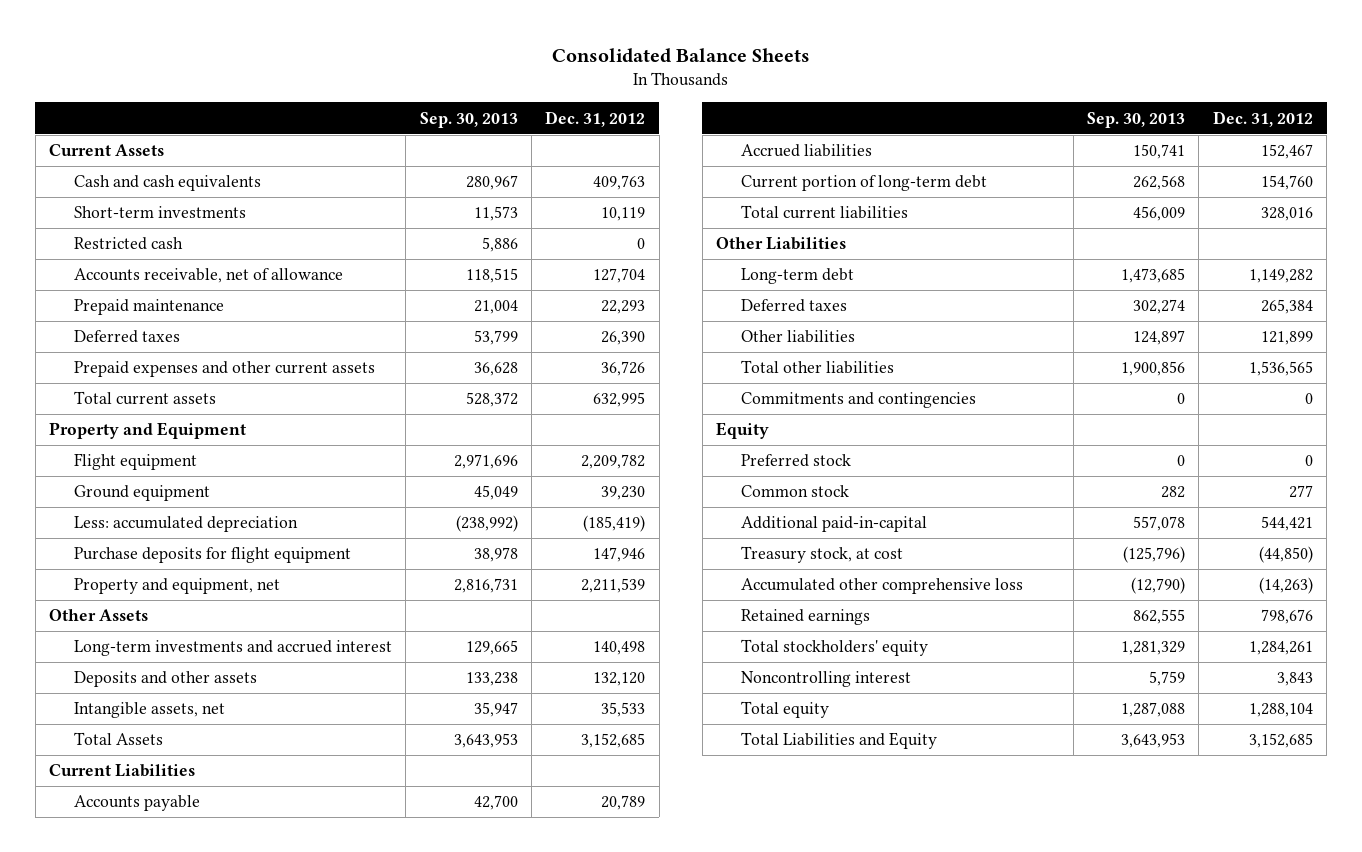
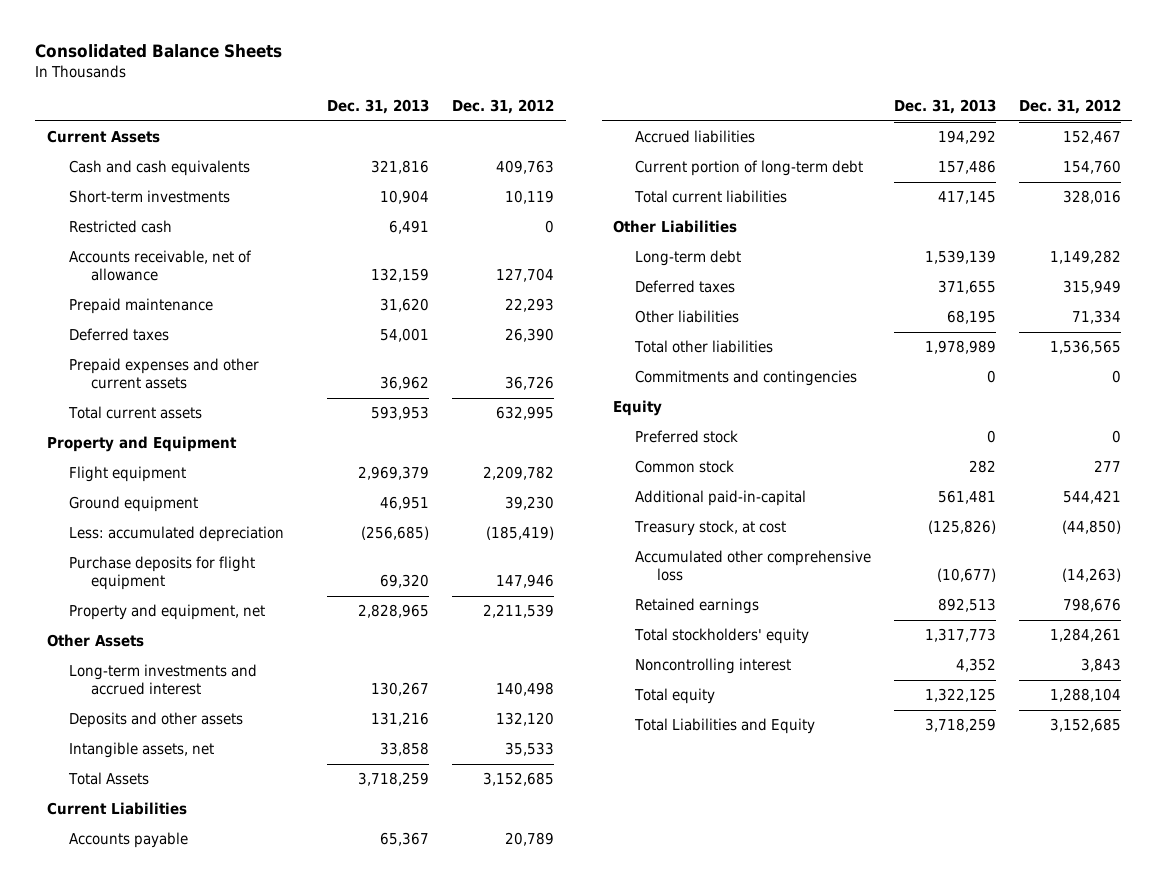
- | Sep. 30, 2013 | Dec. 31, 2012
+ | Dec. 31, 2013 | Dec. 31, 2012
- Deferred taxes | 302,274 | 265,384
- Other liabilities | 124,897 | 121,899
+ Deferred taxes | 371,655 | 315,949
+ Other liabilities | 68,195 | 71,334

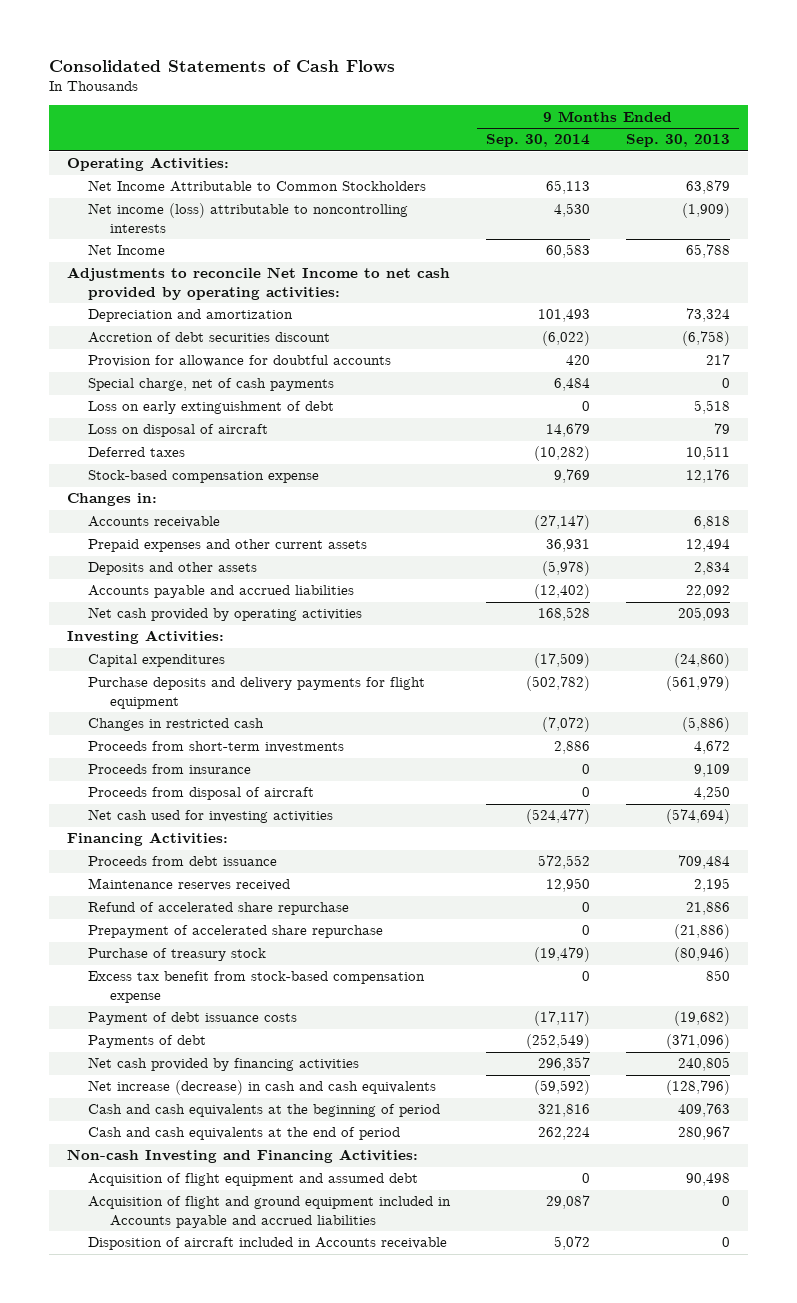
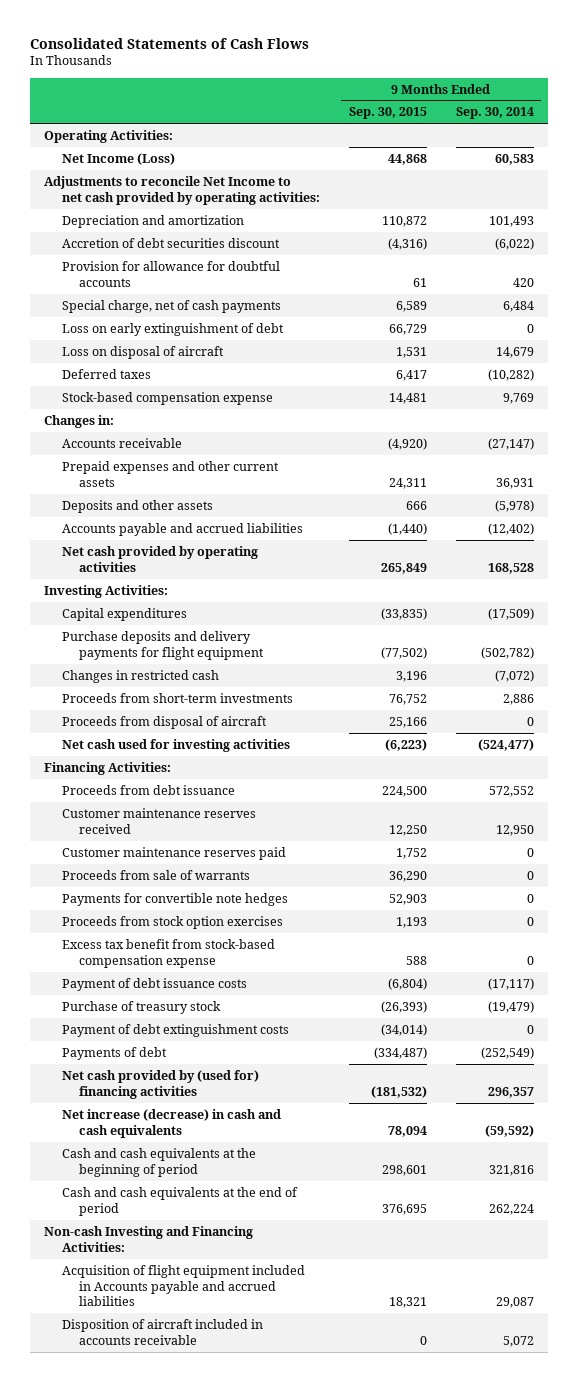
- | 9 Months Ended Sep. 30, 2014 | 9 Months Ended Sep. 30, 2013
+ | 9 Months Ended Sep. 30, 2015 | 9 Months Ended Sep. 30, 2014
- Net Income Attributable to Common Stockholders | 65,113 | 63,879
- Net income (loss) attributable to noncontrolling interests | 4,530 | (1,909)
- Net Income | 60,583 | 65,788
+ Net Income (Loss) | 44,868 | 60,583
- Proceeds from insurance | 0 | 9,109
- Maintenance reserves received | 12,950 | 2,195
- Refund of accelerated share repurchase | 0 | 21,886
- Prepayment of accelerated share repurchase | 0 | (21,886)
+ Customer maintenance reserves received | 12,250 | 12,950
+ Customer maintenance reserves paid | 1,752 | 0
+ Proceeds from sale of warrants | 36,290 | 0
+ Payments for convertible note hedges | 52,903 | 0
+ Proceeds from stock option exercises | 1,193 | 0
moved down: Purchase of treasury stock | (26,393) | (19,479)
+ Payment of debt extinguishment costs | (34,014) | 0
- Net cash provided by financing activities | 296,357 | 240,805
+ Net cash provided by (used for) financing activities | (181,532) | 296,357
- Acquisition of flight equipment and assumed debt | 0 | 90,498
- Acquisition of flight and ground equipment included in Accounts payable and accrued liabilities | 29,087 | 0
- Disposition of aircraft included in Accounts receivable | 5,072 | 0
+ Acquisition of flight equipment included in Accounts payable and accrued liabilities | 18,321 | 29,087
+ Disposition of aircraft included in accounts receivable | 0 | 5,072

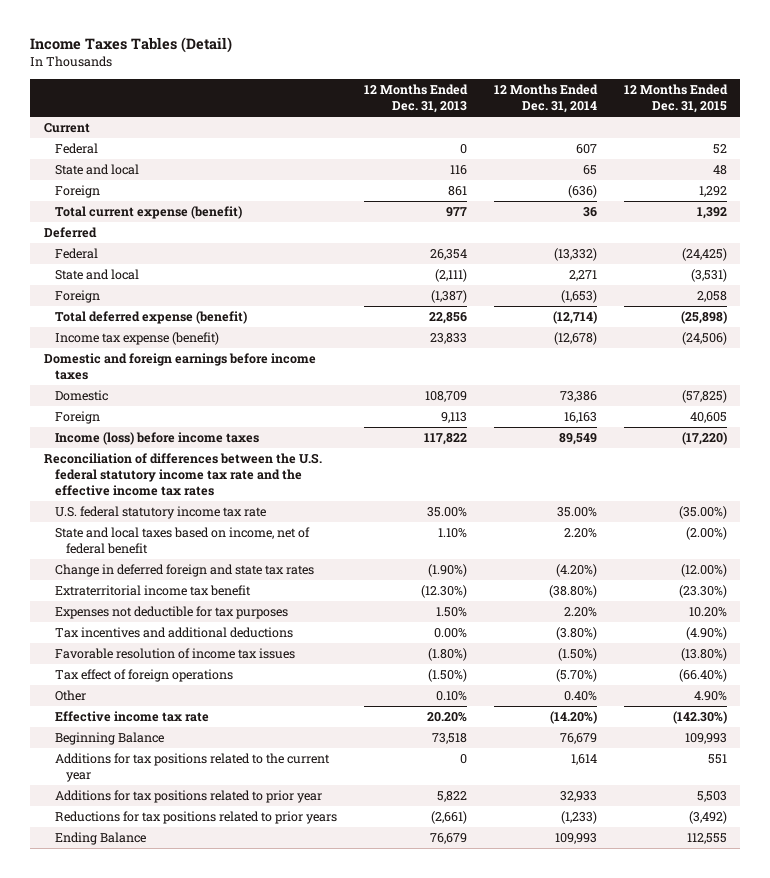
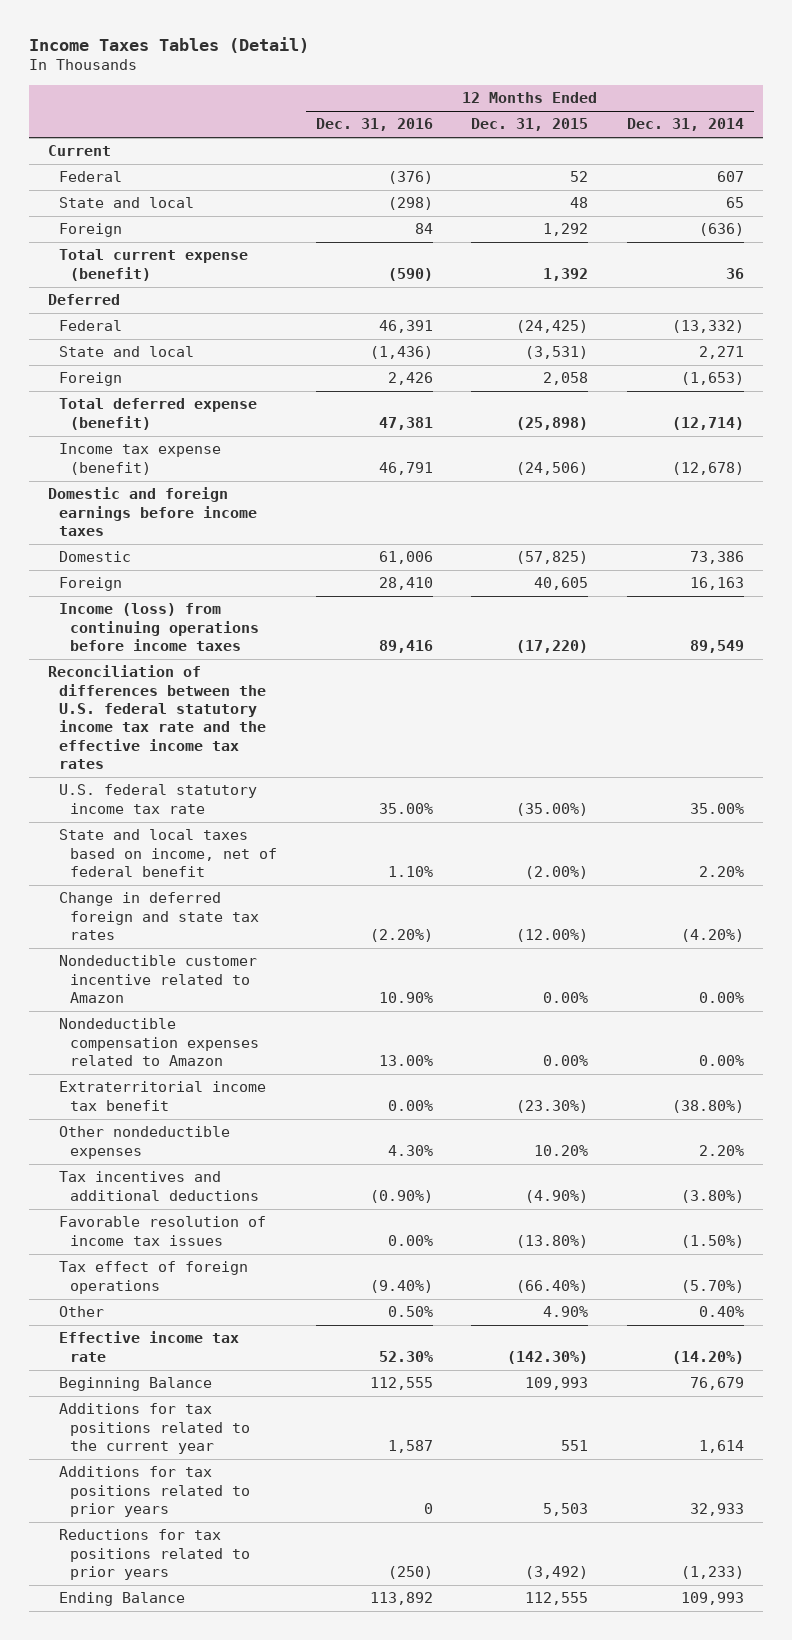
- | 12 Months Ended Dec. 31, 2013 | 12 Months Ended Dec. 31, 2014 | 12 Months Ended Dec. 31, 2015
+ | 12 Months Ended Dec. 31, 2016 | 12 Months Ended Dec. 31, 2015 | 12 Months Ended Dec. 31, 2014
- Income (loss) before income taxes | 117,822 | 89,549 | (17,220)
+ Income (loss) from continuing operations before income taxes | 89,416 | (17,220) | 89,549
+ Nondeductible customer incentive related to Amazon | 10.90% | 0.00% | 0.00%
+ Nondeductible compensation expenses related to Amazon | 13.00% | 0.00% | 0.00%
- Expenses not deductible for tax purposes | 1.50% | 2.20% | 10.20%
+ Other nondeductible expenses | 4.30% | 10.20% | 2.20%
- Additions for tax positions related to prior year | 5,822 | 32,933 | 5,503
+ Additions for tax positions related to prior years | 0 | 5,503 | 32,933

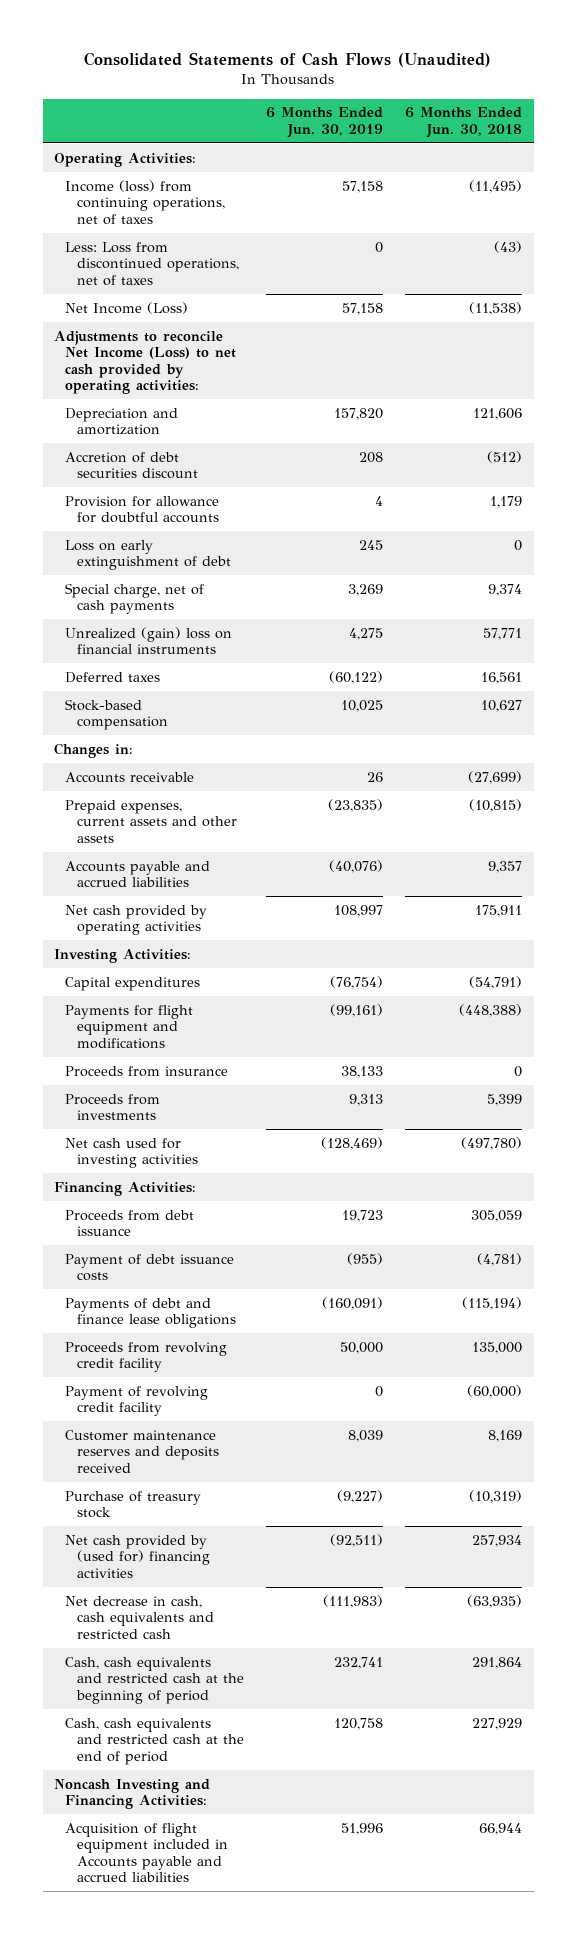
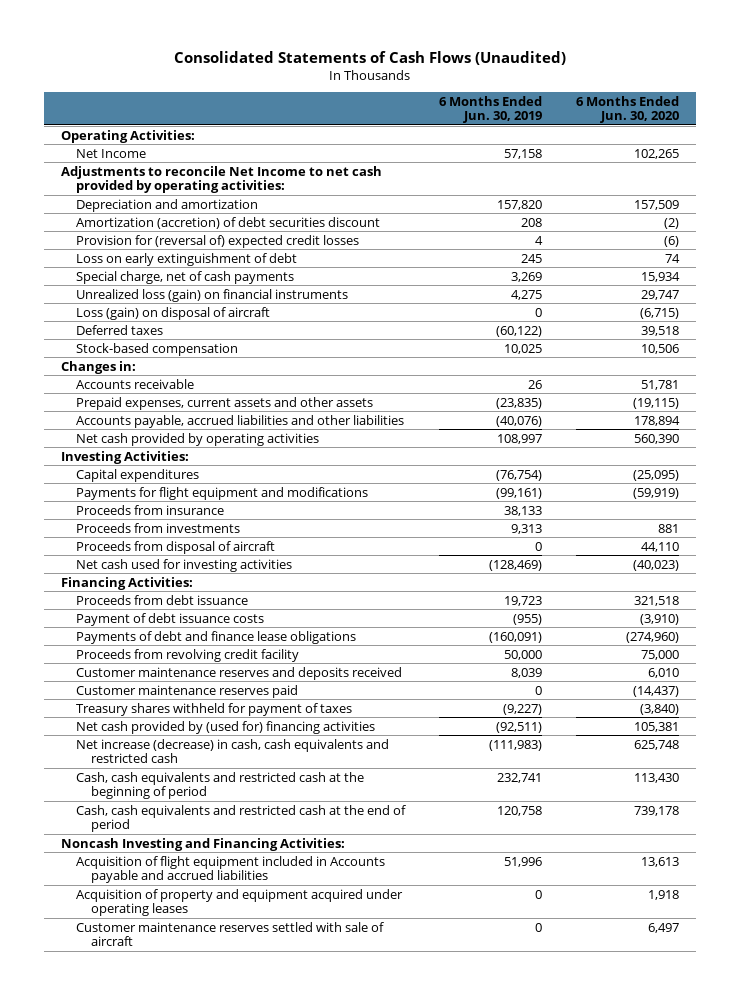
- | 6 Months Ended Jun. 30, 2019 | 6 Months Ended Jun. 30, 2018
+ | 6 Months Ended Jun. 30, 2019 | 6 Months Ended Jun. 30, 2020
- Income (loss) from continuing operations, net of taxes | 57,158 | (11,495)
- Less: Loss from discontinued operations, net of taxes | 0 | (43)
- Net Income (Loss) | 57,158 | (11,538)
- Adjustments to reconcile Net Income (Loss) to net cash provided by operating activities:
+ Net Income | 57,158 | 102,265
+ Adjustments to reconcile Net Income to net cash provided by operating activities:
- Accretion of debt securities discount | 208 | (512)
- Provision for allowance for doubtful accounts | 4 | 1,179
+ Amortization (accretion) of debt securities discount | 208 | (2)
+ Provision for (reversal of) expected credit losses | 4 | (6)
- Unrealized (gain) loss on financial instruments | 4,275 | 57,771
+ Unrealized loss (gain) on financial instruments | 4,275 | 29,747
+ Loss (gain) on disposal of aircraft | 0 | (6,715)
- Accounts payable and accrued liabilities | (40,076) | 9,357
+ Accounts payable, accrued liabilities and other liabilities | (40,076) | 178,894
+ Proceeds from disposal of aircraft | 0 | 44,110
- Payment of revolving credit facility | 0 | (60,000)
- Purchase of treasury stock | (9,227) | (10,319)
+ Customer maintenance reserves paid | 0 | (14,437)
+ Treasury shares withheld for payment of taxes | (9,227) | (3,840)
- Net decrease in cash, cash equivalents and restricted cash | (111,983) | (63,935)
+ Net increase (decrease) in cash, cash equivalents and restricted cash | (111,983) | 625,748
+ Acquisition of property and equipment acquired under operating leases | 0 | 1,918
+ Customer maintenance reserves settled with sale of aircraft | 0 | 6,497

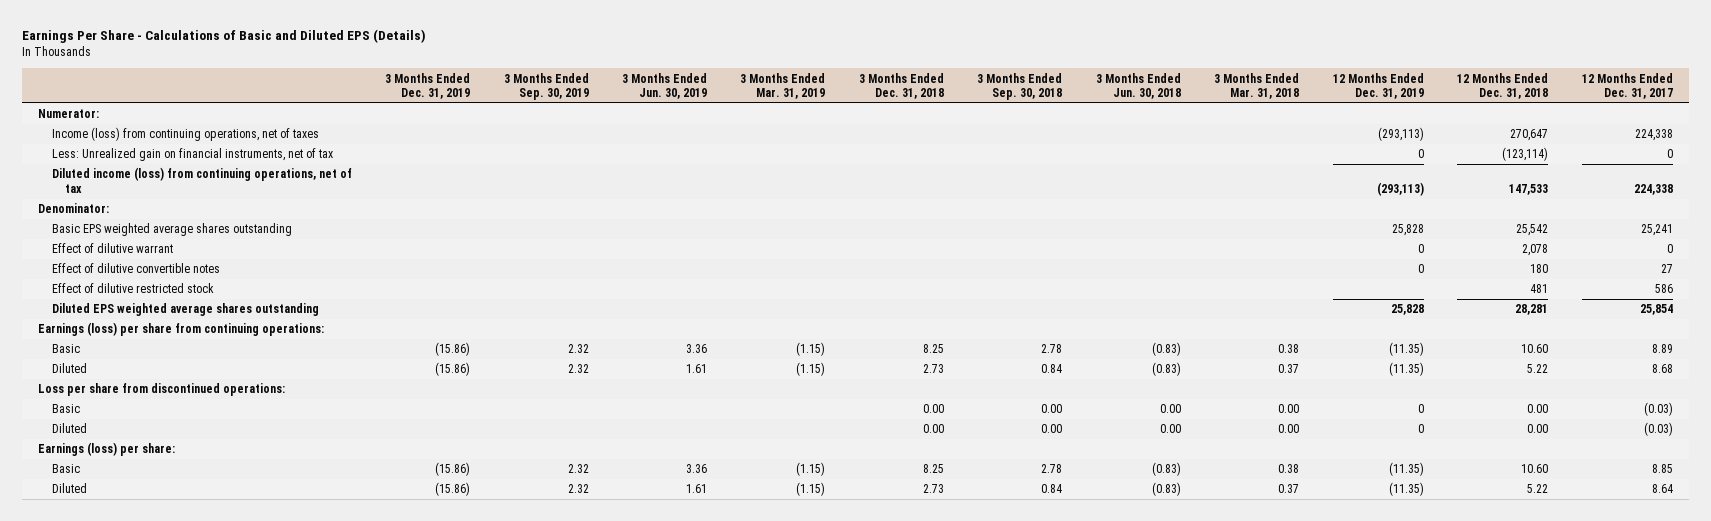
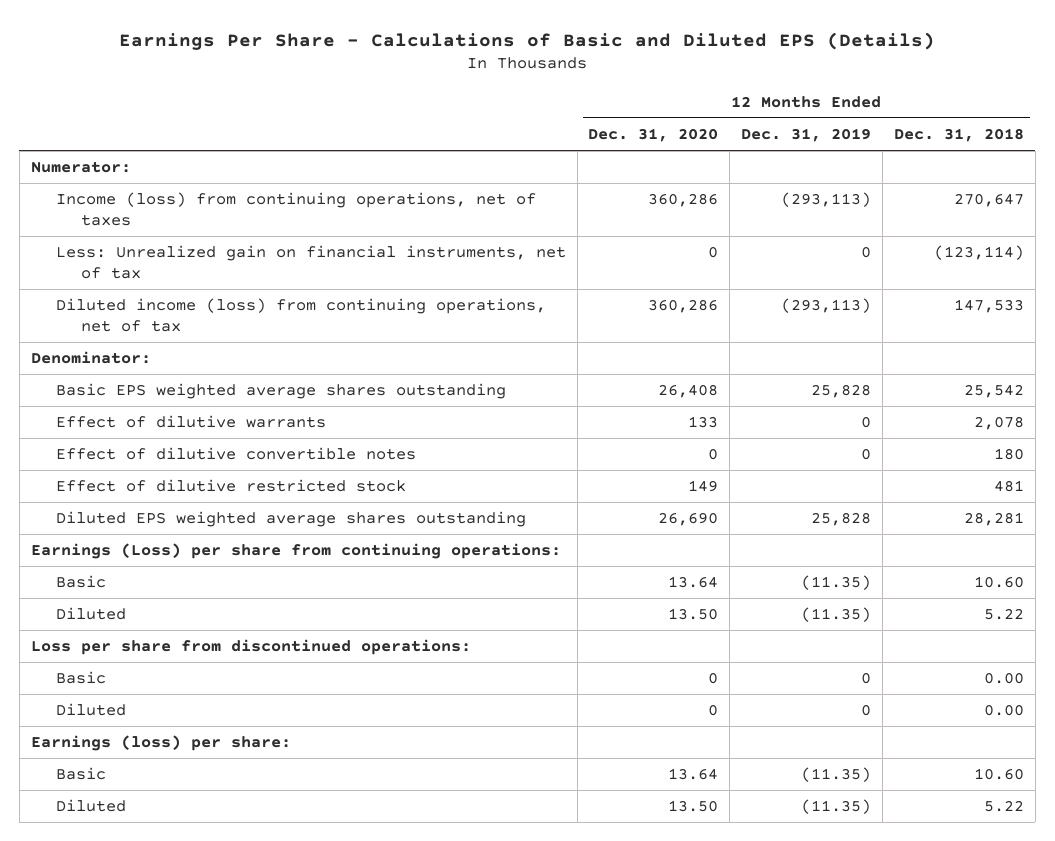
- | 3 Months Ended Dec. 31, 2019 | 3 Months Ended Sep. 30, 2019 | 3 Months Ended Jun. 30, 2019 | 3 Months Ended Mar. 31, 2019 | 3 Months Ended Dec. 31, 2018 | 3 Months Ended Sep. 30, 2018 | 3 Months Ended Jun. 30, 2018 | 3 Months Ended Mar. 31, 2018 | 12 Months Ended Dec. 31, 2019 | 12 Months Ended Dec. 31, 2018 | 12 Months Ended Dec. 31, 2017
+ | 12 Months Ended Dec. 31, 2020 | 12 Months Ended Dec. 31, 2019 | 12 Months Ended Dec. 31, 2018
- Effect of dilutive warrant | | | | | | | | | 0 | 2,078 | 0
+ Effect of dilutive warrants | 133 | 0 | 2,078
- Earnings (loss) per share from continuing operations:
+ Earnings (Loss) per share from continuing operations:

